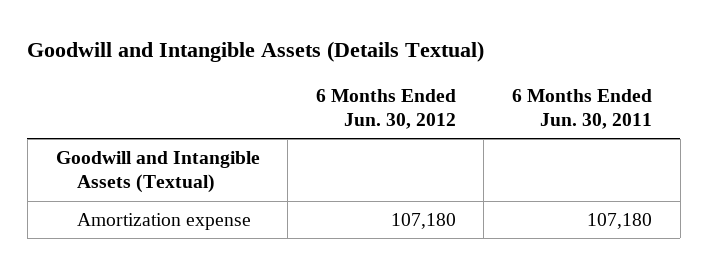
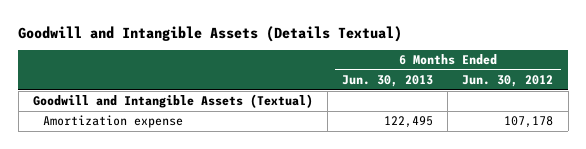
- | 6 Months Ended Jun. 30, 2012 | 6 Months Ended Jun. 30, 2011
+ | 6 Months Ended Jun. 30, 2013 | 6 Months Ended Jun. 30, 2012
- Amortization expense | 107,180 | 107,180
+ Amortization expense | 122,495 | 107,178

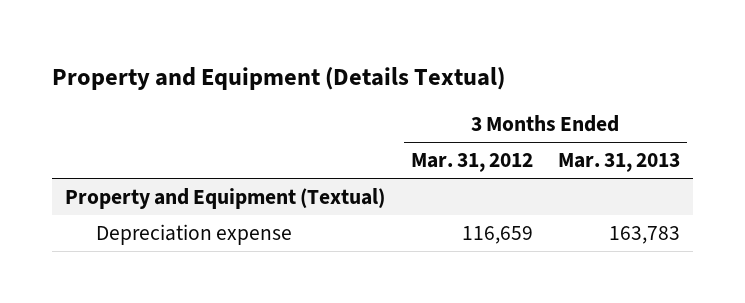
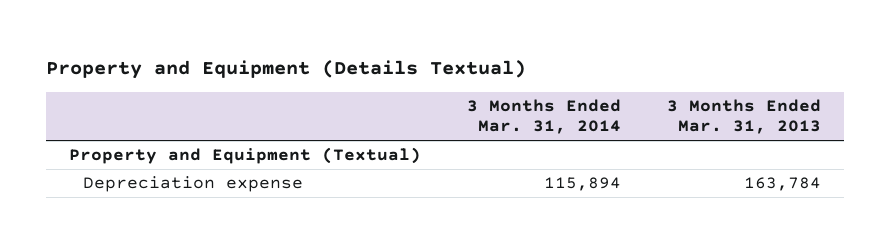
- | 3 Months Ended Mar. 31, 2012 | 3 Months Ended Mar. 31, 2013
+ | 3 Months Ended Mar. 31, 2014 | 3 Months Ended Mar. 31, 2013
- Depreciation expense | 116,659 | 163,783
+ Depreciation expense | 115,894 | 163,784

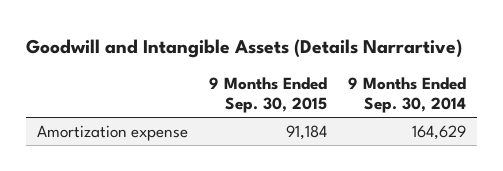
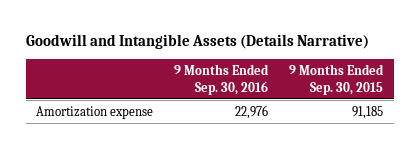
- Goodwill and Intangible Assets (Details Narrartive)
+ Goodwill and Intangible Assets (Details Narrative)
- | 9 Months Ended Sep. 30, 2015 | 9 Months Ended Sep. 30, 2014
+ | 9 Months Ended Sep. 30, 2016 | 9 Months Ended Sep. 30, 2015
- Amortization expense | 91,184 | 164,629
+ Amortization expense | 22,976 | 91,185

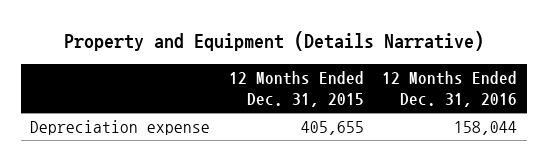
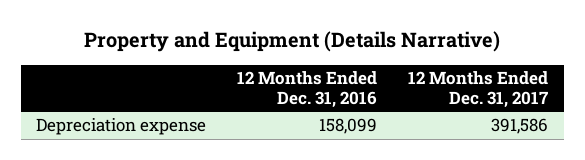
- | 12 Months Ended Dec. 31, 2015 | 12 Months Ended Dec. 31, 2016
+ | 12 Months Ended Dec. 31, 2016 | 12 Months Ended Dec. 31, 2017
- Depreciation expense | 405,655 | 158,044
+ Depreciation expense | 158,099 | 391,586

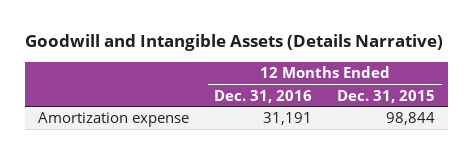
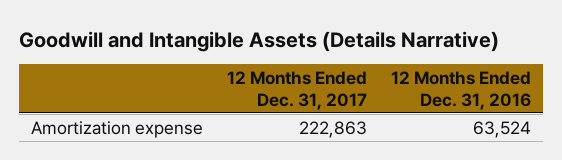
- | 12 Months Ended Dec. 31, 2016 | 12 Months Ended Dec. 31, 2015
+ | 12 Months Ended Dec. 31, 2017 | 12 Months Ended Dec. 31, 2016
- Amortization expense | 31,191 | 98,844
+ Amortization expense | 222,863 | 63,524

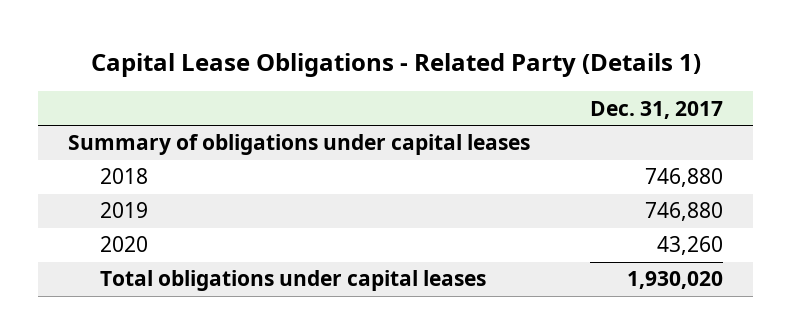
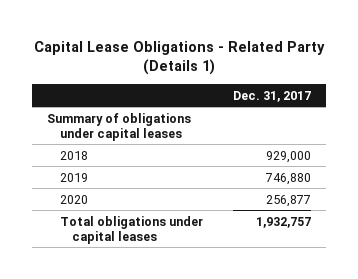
- 2018 | 746,880
+ 2018 | 929,000
- 2020 | 43,260
- Total obligations under capital leases | 1,930,020
+ 2020 | 256,877
+ Total obligations under capital leases | 1,932,757

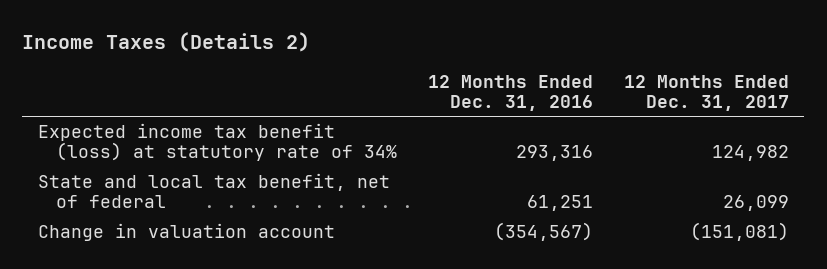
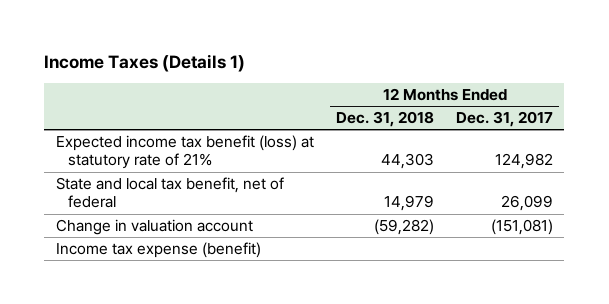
- Income Taxes (Details 2)
+ Income Taxes (Details 1)
- | 12 Months Ended Dec. 31, 2016 | 12 Months Ended Dec. 31, 2017
+ | 12 Months Ended Dec. 31, 2018 | 12 Months Ended Dec. 31, 2017
- Expected income tax benefit (loss) at statutory rate of 34% | 293,316 | 124,982
+ Expected income tax benefit (loss) at statutory rate of 21% | 44,303 | 124,982
+ Income tax expense (benefit)

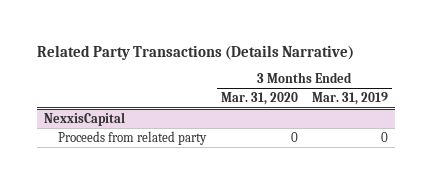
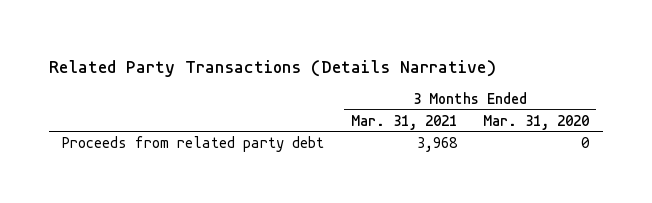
- | 3 Months Ended Mar. 31, 2020 | 3 Months Ended Mar. 31, 2019
+ | 3 Months Ended Mar. 31, 2021 | 3 Months Ended Mar. 31, 2020
- NexxisCapital
- Proceeds from related party | 0 | 0
+ Proceeds from related party debt | 3,968 | 0

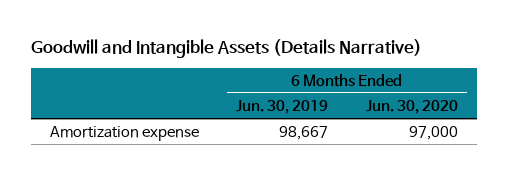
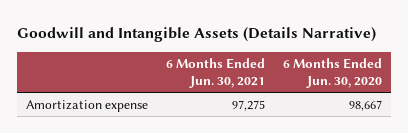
- | 6 Months Ended Jun. 30, 2019 | 6 Months Ended Jun. 30, 2020
+ | 6 Months Ended Jun. 30, 2021 | 6 Months Ended Jun. 30, 2020
- Amortization expense | 98,667 | 97,000
+ Amortization expense | 97,275 | 98,667

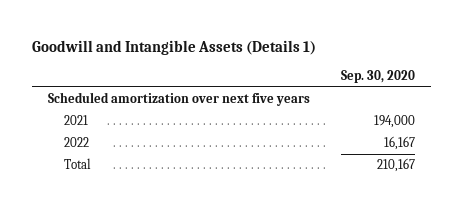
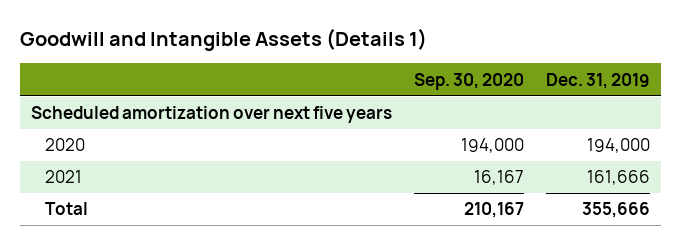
- | Sep. 30, 2020
+ | Sep. 30, 2020 | Dec. 31, 2019
- 2021 | 194,000
- 2022 | 16,167
+ 2020 | 194,000 | 194,000
+ 2021 | 16,167 | 161,666

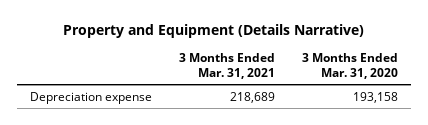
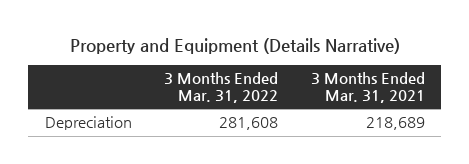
- | 3 Months Ended Mar. 31, 2021 | 3 Months Ended Mar. 31, 2020
+ | 3 Months Ended Mar. 31, 2022 | 3 Months Ended Mar. 31, 2021
- Depreciation expense | 218,689 | 193,158
+ Depreciation | 281,608 | 218,689

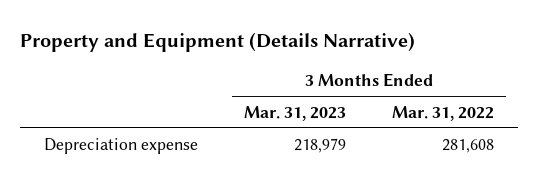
- | 3 Months Ended Mar. 31, 2022 | 3 Months Ended Mar. 31, 2021
+ | 3 Months Ended Mar. 31, 2023 | 3 Months Ended Mar. 31, 2022
- Depreciation | 281,608 | 218,689
+ Depreciation expense | 218,979 | 281,608

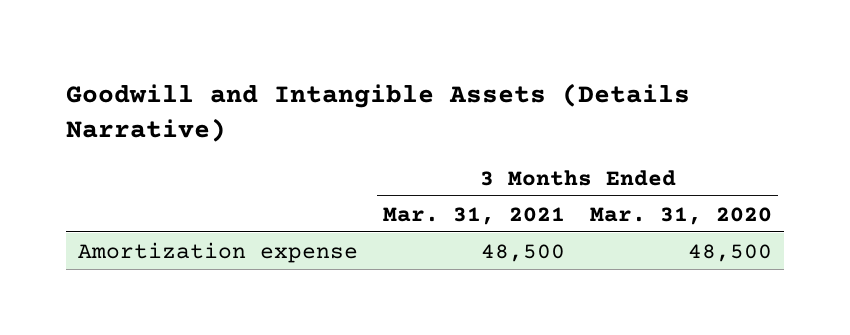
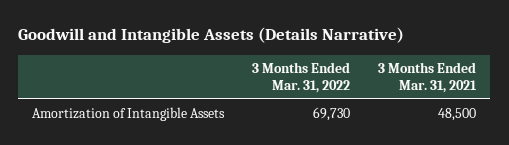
- | 3 Months Ended Mar. 31, 2021 | 3 Months Ended Mar. 31, 2020
+ | 3 Months Ended Mar. 31, 2022 | 3 Months Ended Mar. 31, 2021
- Amortization expense | 48,500 | 48,500
+ Amortization of Intangible Assets | 69,730 | 48,500

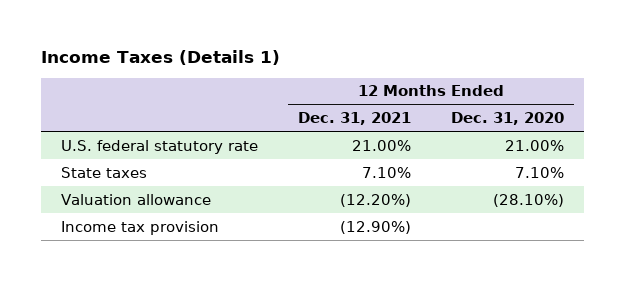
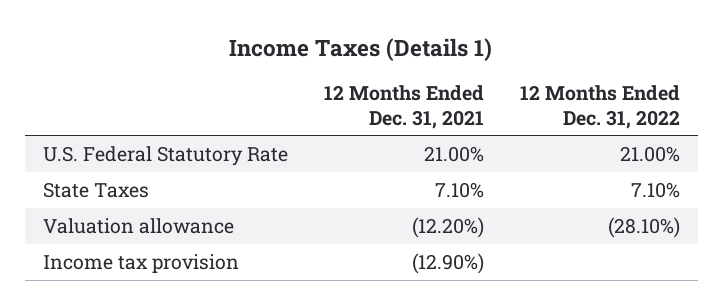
- | 12 Months Ended Dec. 31, 2021 | 12 Months Ended Dec. 31, 2020
+ | 12 Months Ended Dec. 31, 2021 | 12 Months Ended Dec. 31, 2022
- U.S. federal statutory rate | 21.00% | 21.00%
- State taxes | 7.10% | 7.10%
+ U.S. Federal Statutory Rate | 21.00% | 21.00%
+ State Taxes | 7.10% | 7.10%

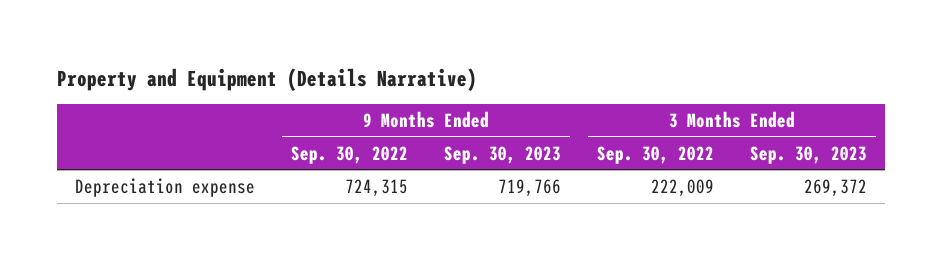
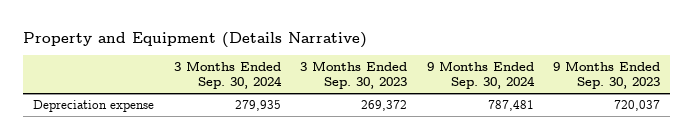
- | 9 Months Ended Sep. 30, 2022 | 9 Months Ended Sep. 30, 2023 | 3 Months Ended Sep. 30, 2022 | 3 Months Ended Sep. 30, 2023
+ | 3 Months Ended Sep. 30, 2024 | 3 Months Ended Sep. 30, 2023 | 9 Months Ended Sep. 30, 2024 | 9 Months Ended Sep. 30, 2023
- Depreciation expense | 724,315 | 719,766 | 222,009 | 269,372
+ Depreciation expense | 279,935 | 269,372 | 787,481 | 720,037

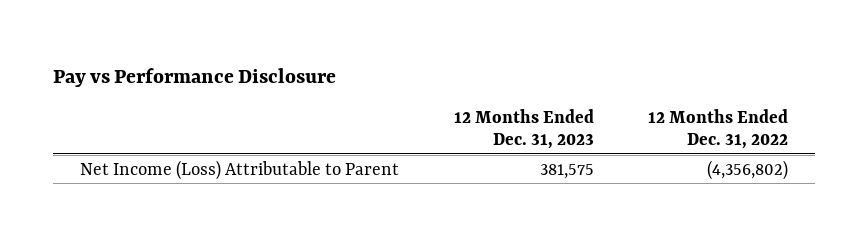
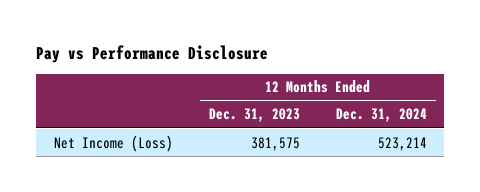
- | 12 Months Ended Dec. 31, 2023 | 12 Months Ended Dec. 31, 2022
+ | 12 Months Ended Dec. 31, 2023 | 12 Months Ended Dec. 31, 2024
- Net Income (Loss) Attributable to Parent | 381,575 | (4,356,802)
+ Net Income (Loss) | 381,575 | 523,214

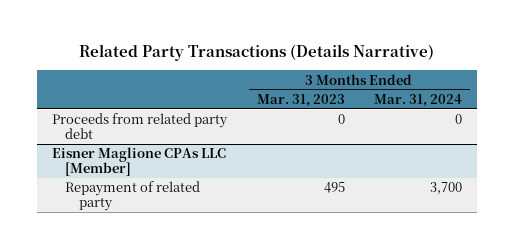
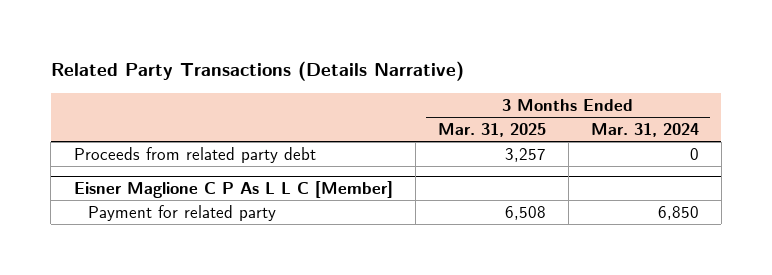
- | 3 Months Ended Mar. 31, 2023 | 3 Months Ended Mar. 31, 2024
+ | 3 Months Ended Mar. 31, 2025 | 3 Months Ended Mar. 31, 2024
- Eisner Maglione CPAs LLC [Member]
- Repayment of related party | 495 | 3,700
+ Eisner Maglione C P As L L C [Member]
+ Payment for related party | 6,508 | 6,850

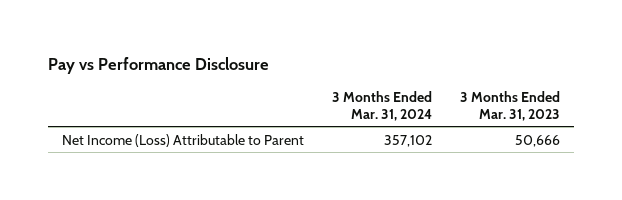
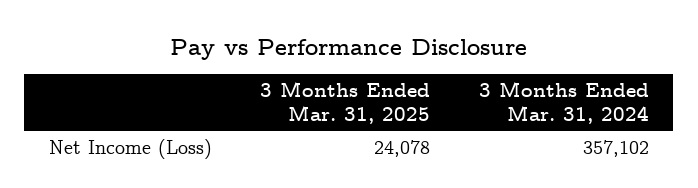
- | 3 Months Ended Mar. 31, 2024 | 3 Months Ended Mar. 31, 2023
+ | 3 Months Ended Mar. 31, 2025 | 3 Months Ended Mar. 31, 2024
- Net Income (Loss) Attributable to Parent | 357,102 | 50,666
+ Net Income (Loss) | 24,078 | 357,102

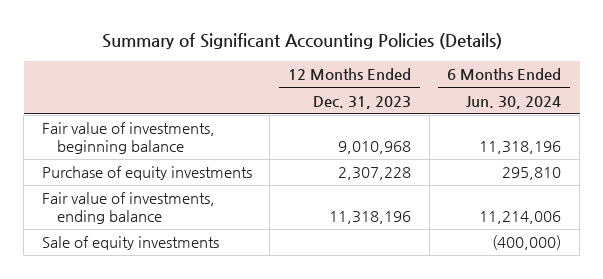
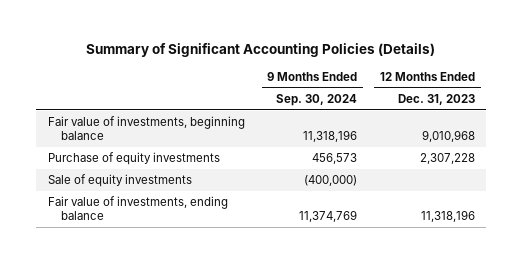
- | 12 Months Ended Dec. 31, 2023 | 6 Months Ended Jun. 30, 2024
+ | 9 Months Ended Sep. 30, 2024 | 12 Months Ended Dec. 31, 2023
moved down: Fair value of investments, ending balance | 11,374,769 | 11,318,196

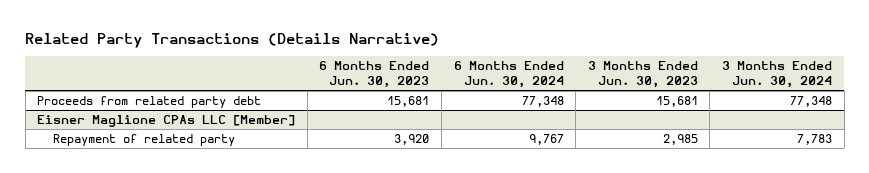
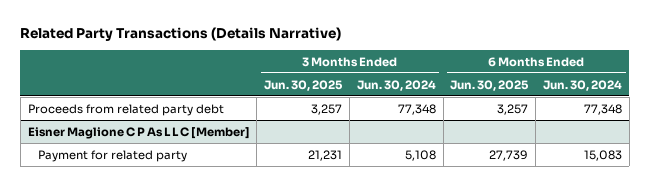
- | 6 Months Ended Jun. 30, 2023 | 6 Months Ended Jun. 30, 2024 | 3 Months Ended Jun. 30, 2023 | 3 Months Ended Jun. 30, 2024
+ | 3 Months Ended Jun. 30, 2025 | 3 Months Ended Jun. 30, 2024 | 6 Months Ended Jun. 30, 2025 | 6 Months Ended Jun. 30, 2024
- Eisner Maglione CPAs LLC [Member]
- Repayment of related party | 3,920 | 9,767 | 2,985 | 7,783
+ Eisner Maglione C P As L L C [Member]
+ Payment for related party | 21,231 | 5,108 | 27,739 | 15,083

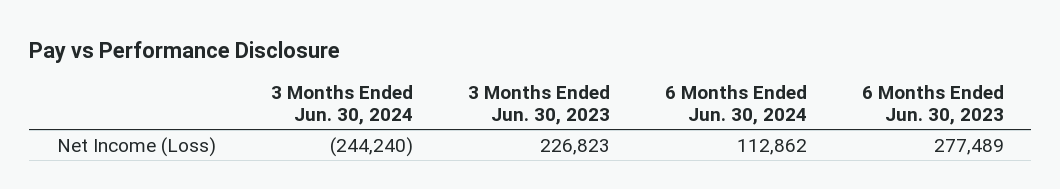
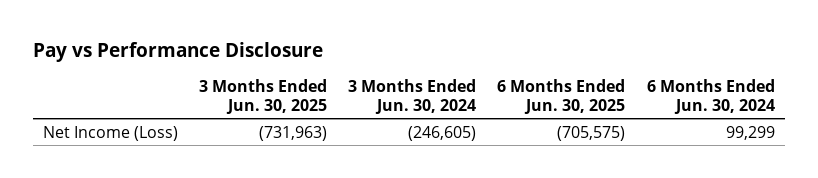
- | 3 Months Ended Jun. 30, 2024 | 3 Months Ended Jun. 30, 2023 | 6 Months Ended Jun. 30, 2024 | 6 Months Ended Jun. 30, 2023
+ | 3 Months Ended Jun. 30, 2025 | 3 Months Ended Jun. 30, 2024 | 6 Months Ended Jun. 30, 2025 | 6 Months Ended Jun. 30, 2024
- Net Income (Loss) | (244,240) | 226,823 | 112,862 | 277,489
+ Net Income (Loss) | (731,963) | (246,605) | (705,575) | 99,299

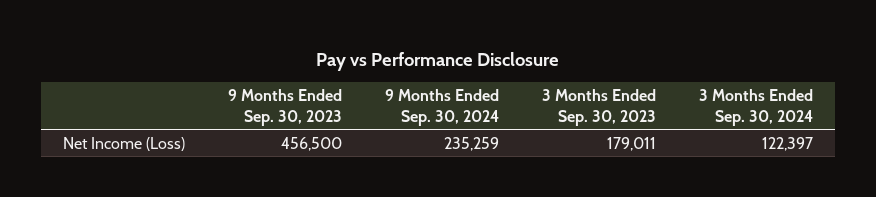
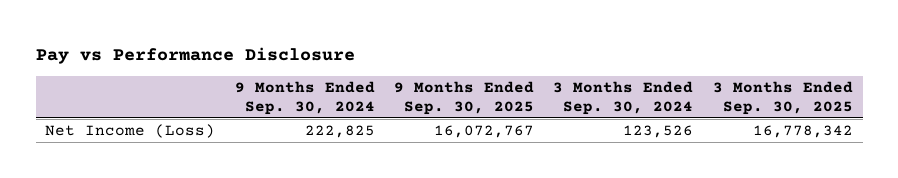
- | 9 Months Ended Sep. 30, 2023 | 9 Months Ended Sep. 30, 2024 | 3 Months Ended Sep. 30, 2023 | 3 Months Ended Sep. 30, 2024
+ | 9 Months Ended Sep. 30, 2024 | 9 Months Ended Sep. 30, 2025 | 3 Months Ended Sep. 30, 2024 | 3 Months Ended Sep. 30, 2025
- Net Income (Loss) | 456,500 | 235,259 | 179,011 | 122,397
+ Net Income (Loss) | 222,825 | 16,072,767 | 123,526 | 16,778,342

